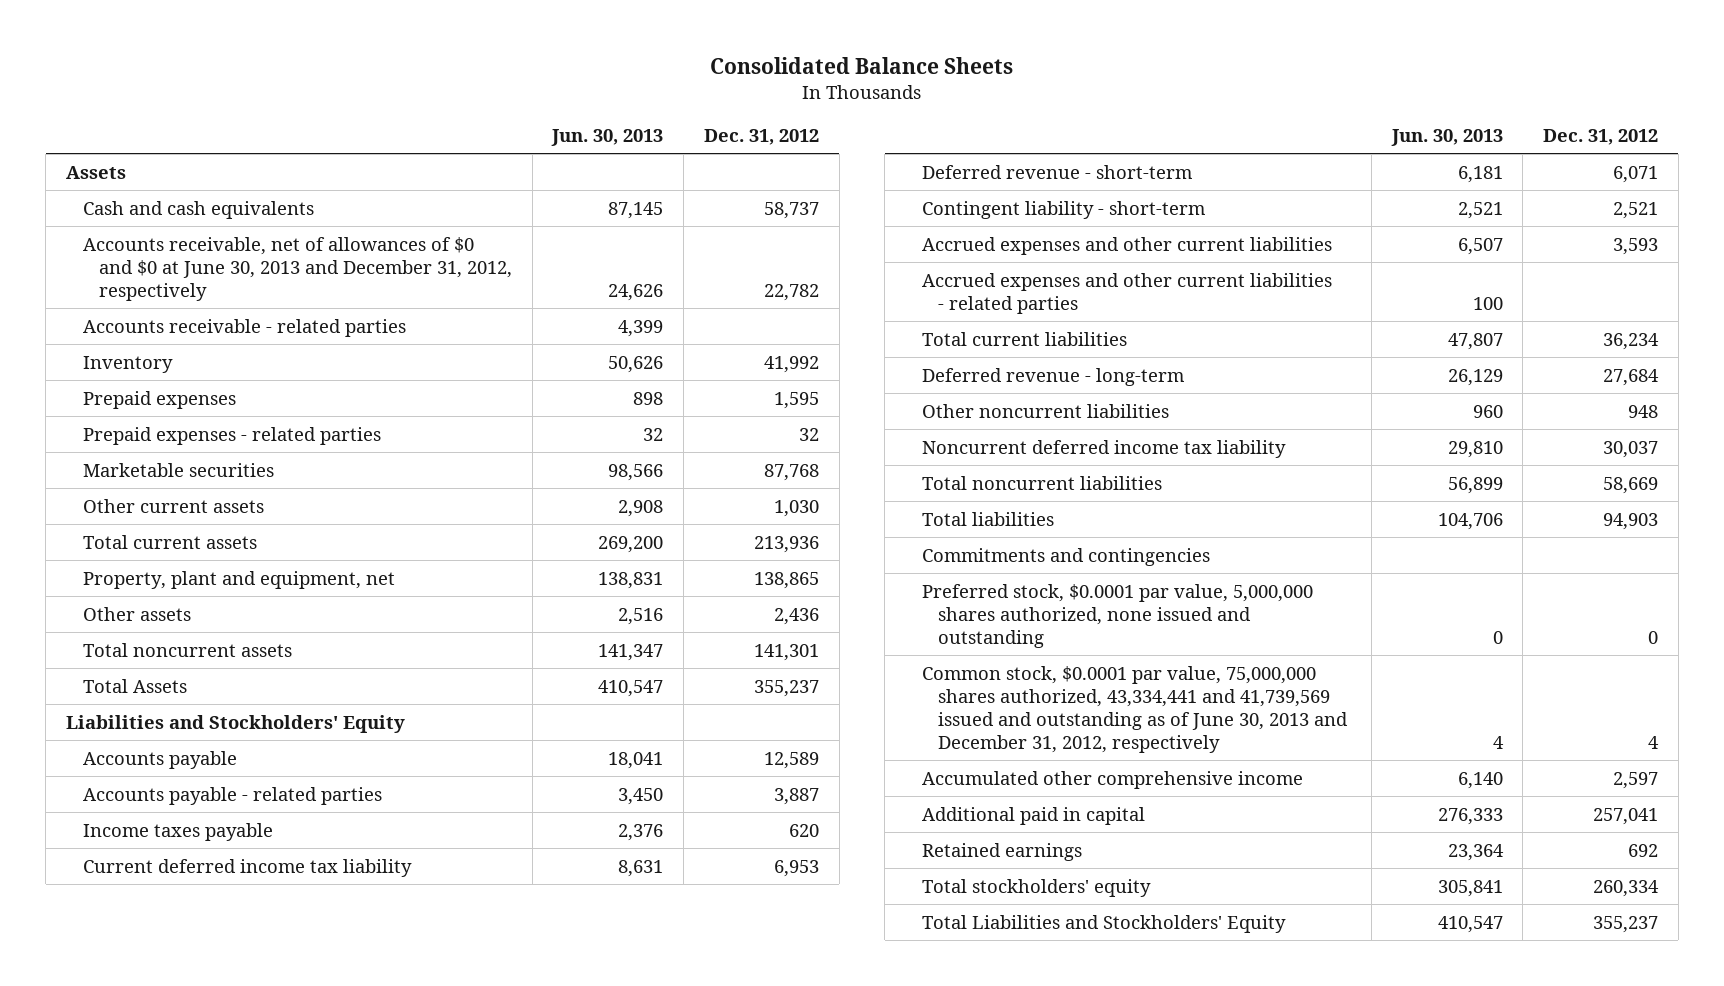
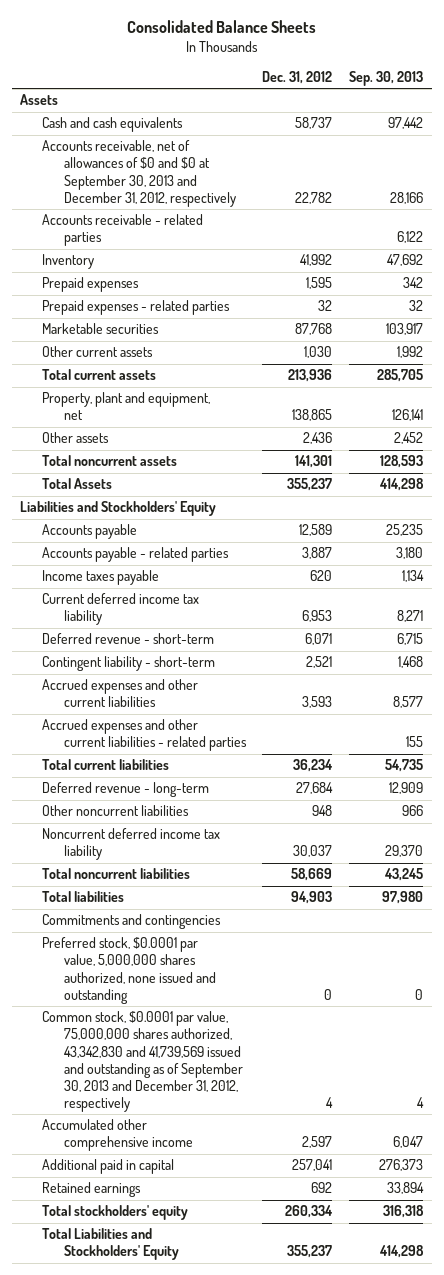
- | Jun. 30, 2013 | Dec. 31, 2012
+ | Dec. 31, 2012 | Sep. 30, 2013
- Accounts receivable, net of allowances of $0 and $0 at June 30, 2013 and December 31, 2012, respectively | 24,626 | 22,782
+ Accounts receivable, net of allowances of $0 and $0 at September 30, 2013 and December 31, 2012, respectively | 22,782 | 28,166
- Common stock, $0.0001 par value, 75,000,000 shares authorized, 43,334,441 and 41,739,569 issued and outstanding as of June 30, 2013 and December 31, 2012, respectively | 4 | 4
+ Common stock, $0.0001 par value, 75,000,000 shares authorized, 43,342,830 and 41,739,569 issued and outstanding as of September 30, 2013 and December 31, 2012, respectively | 4 | 4

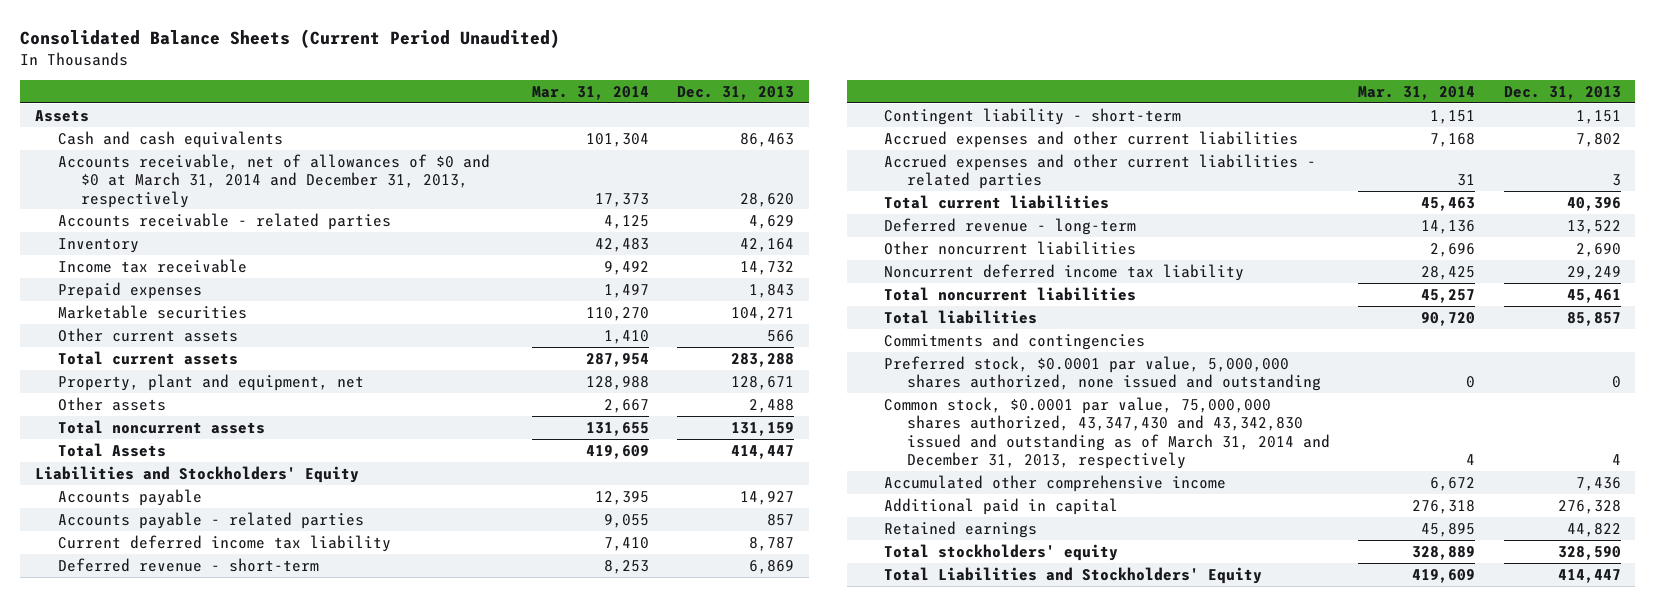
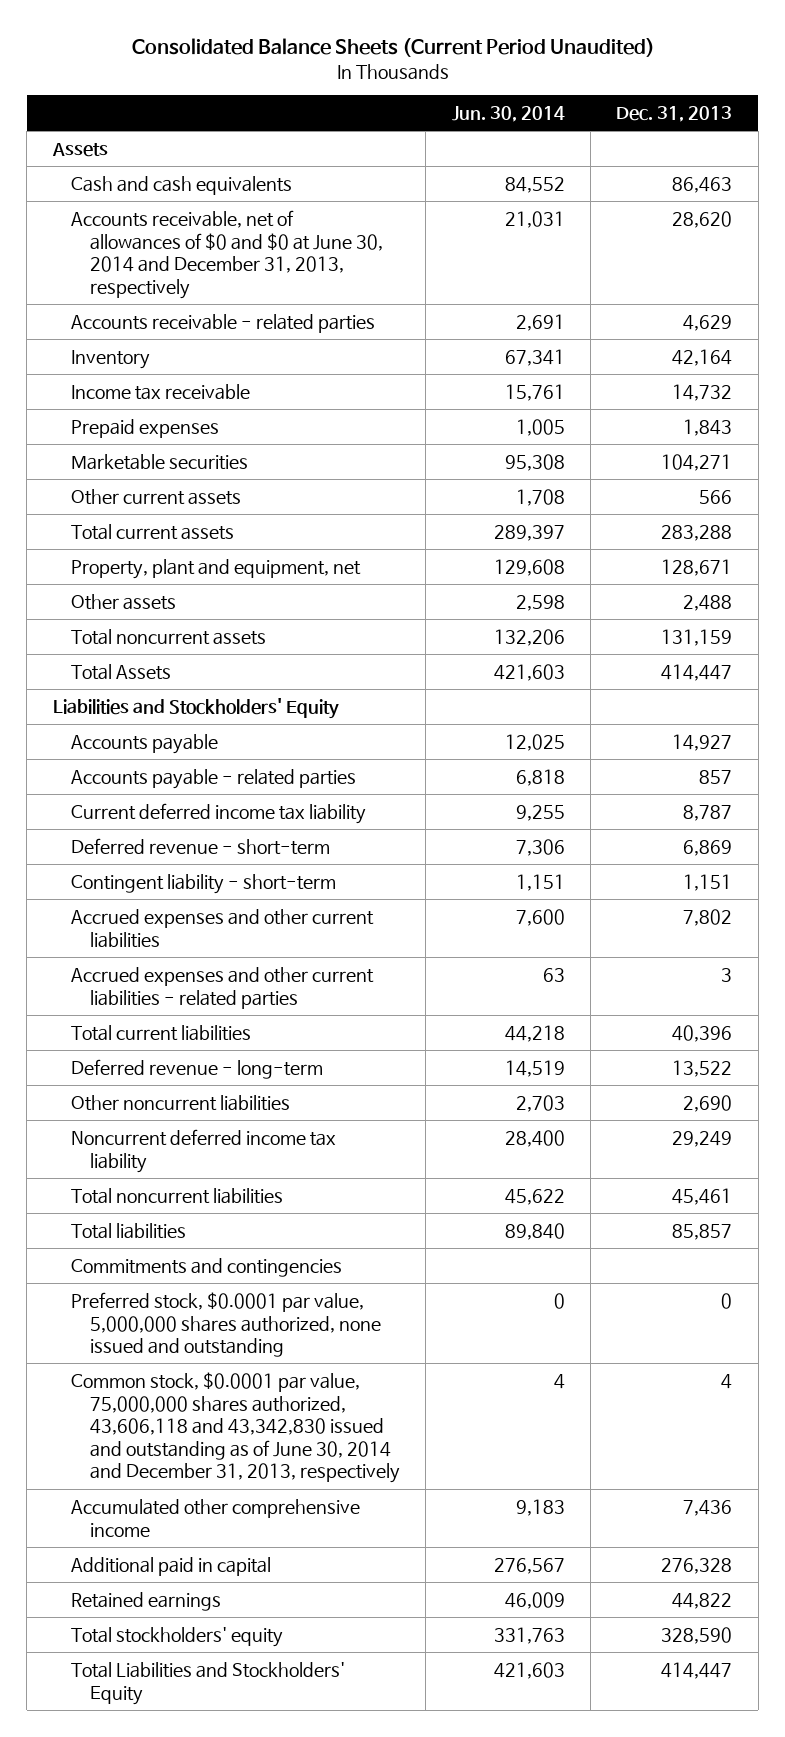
- | Mar. 31, 2014 | Dec. 31, 2013
+ | Jun. 30, 2014 | Dec. 31, 2013
- Accounts receivable, net of allowances of $0 and $0 at March 31, 2014 and December 31, 2013, respectively | 17,373 | 28,620
+ Accounts receivable, net of allowances of $0 and $0 at June 30, 2014 and December 31, 2013, respectively | 21,031 | 28,620
- Common stock, $0.0001 par value, 75,000,000 shares authorized, 43,347,430 and 43,342,830 issued and outstanding as of March 31, 2014 and December 31, 2013, respectively | 4 | 4
+ Common stock, $0.0001 par value, 75,000,000 shares authorized, 43,606,118 and 43,342,830 issued and outstanding as of June 30, 2014 and December 31, 2013, respectively | 4 | 4

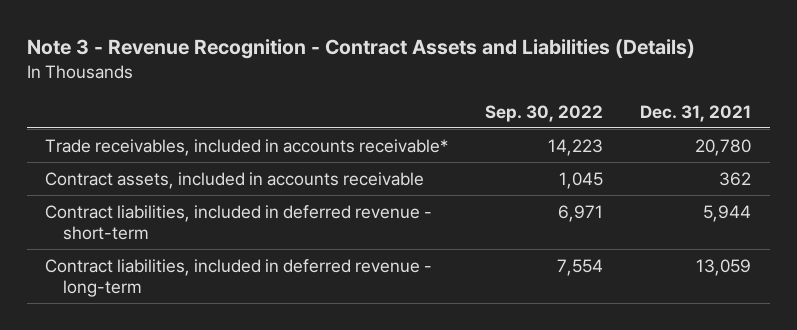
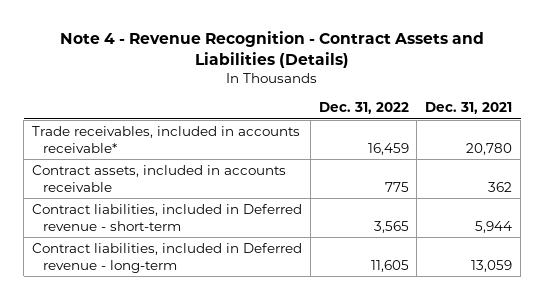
- Note 3 - Revenue Recognition - Contract Assets and Liabilities (Details)
+ Note 4 - Revenue Recognition - Contract Assets and Liabilities (Details)
- | Sep. 30, 2022 | Dec. 31, 2021
+ | Dec. 31, 2022 | Dec. 31, 2021
- Contract liabilities, included in deferred revenue - short-term | 6,971 | 5,944
- Contract liabilities, included in deferred revenue - long-term | 7,554 | 13,059
+ Contract liabilities, included in Deferred revenue - short-term | 3,565 | 5,944
+ Contract liabilities, included in Deferred revenue - long-term | 11,605 | 13,059

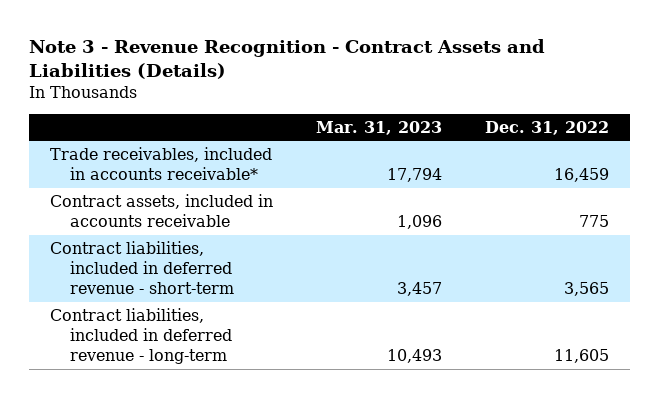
- Note 4 - Revenue Recognition - Contract Assets and Liabilities (Details)
+ Note 3 - Revenue Recognition - Contract Assets and Liabilities (Details)
- | Dec. 31, 2022 | Dec. 31, 2021
+ | Mar. 31, 2023 | Dec. 31, 2022
- Contract liabilities, included in Deferred revenue - short-term | 3,565 | 5,944
- Contract liabilities, included in Deferred revenue - long-term | 11,605 | 13,059
+ Contract liabilities, included in deferred revenue - short-term | 3,457 | 3,565
+ Contract liabilities, included in deferred revenue - long-term | 10,493 | 11,605

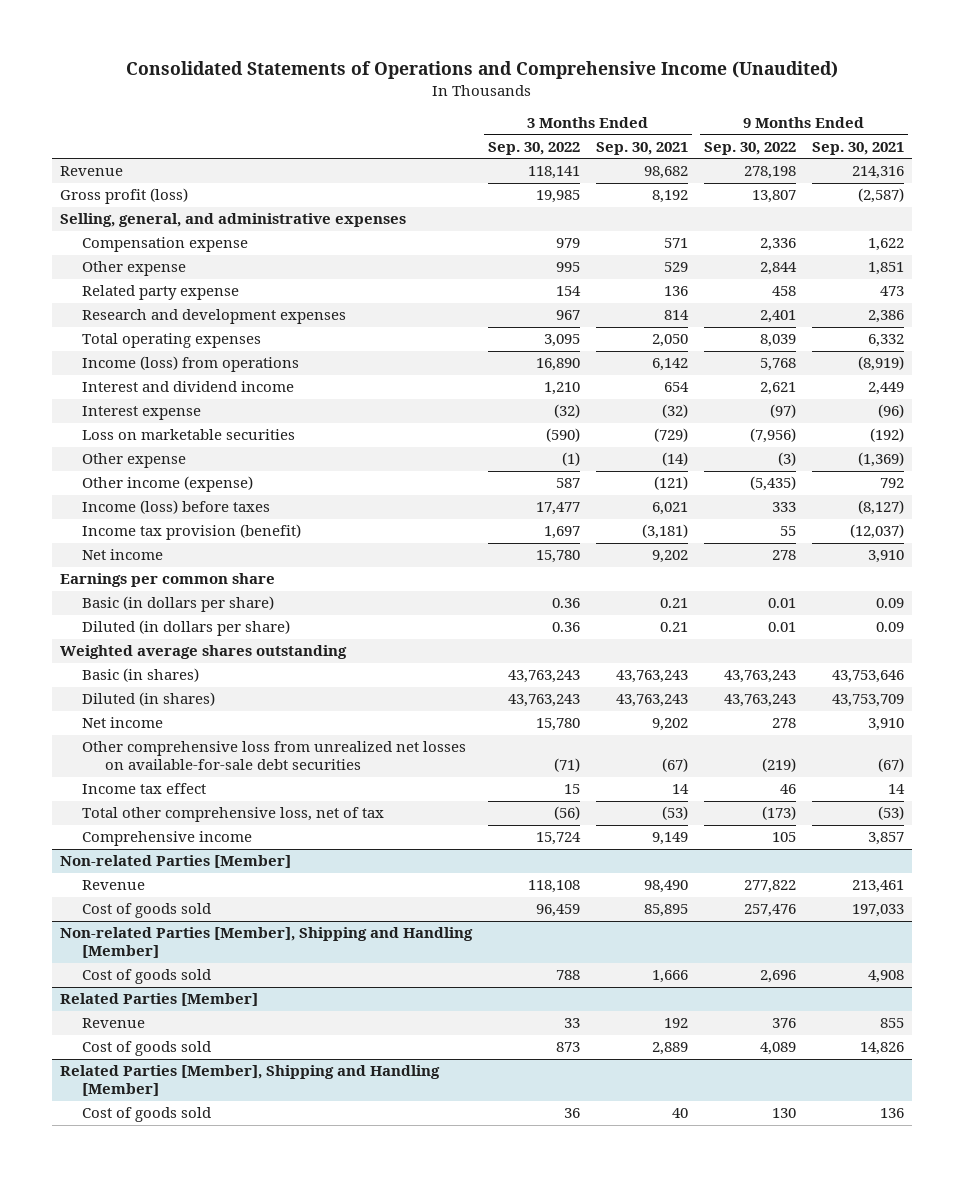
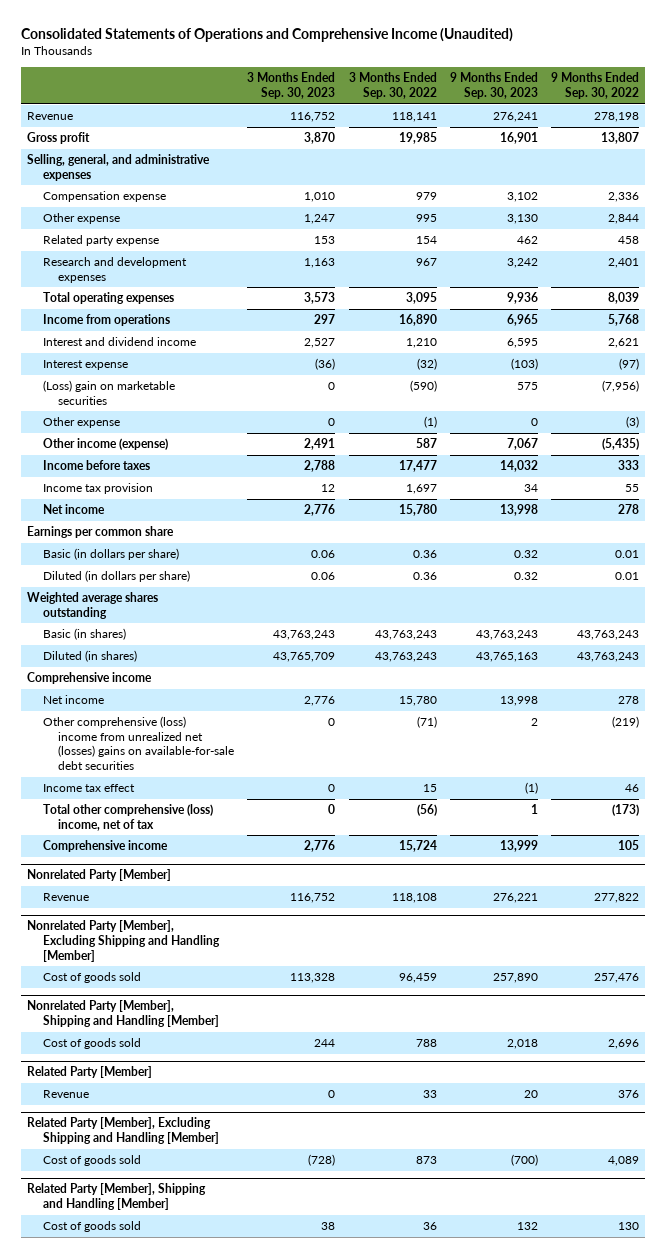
- | 3 Months Ended Sep. 30, 2022 | 3 Months Ended Sep. 30, 2021 | 9 Months Ended Sep. 30, 2022 | 9 Months Ended Sep. 30, 2021
+ | 3 Months Ended Sep. 30, 2023 | 3 Months Ended Sep. 30, 2022 | 9 Months Ended Sep. 30, 2023 | 9 Months Ended Sep. 30, 2022
- Gross profit (loss) | 19,985 | 8,192 | 13,807 | (2,587)
+ Gross profit | 3,870 | 19,985 | 16,901 | 13,807
- Income (loss) from operations | 16,890 | 6,142 | 5,768 | (8,919)
+ Income from operations | 297 | 16,890 | 6,965 | 5,768
- Loss on marketable securities | (590) | (729) | (7,956) | (192)
+ (Loss) gain on marketable securities | 0 | (590) | 575 | (7,956)
- Income (loss) before taxes | 17,477 | 6,021 | 333 | (8,127)
- Income tax provision (benefit) | 1,697 | (3,181) | 55 | (12,037)
+ Income before taxes | 2,788 | 17,477 | 14,032 | 333
+ Income tax provision | 12 | 1,697 | 34 | 55
+ Comprehensive income
- Other comprehensive loss from unrealized net losses on available-for-sale debt securities | (71) | (67) | (219) | (67)
+ Other comprehensive (loss) income from unrealized net (losses) gains on available-for-sale debt securities | 0 | (71) | 2 | (219)
- Total other comprehensive loss, net of tax | (56) | (53) | (173) | (53)
+ Total other comprehensive (loss) income, net of tax | 0 | (56) | 1 | (173)
- Non-related Parties [Member]
+ Nonrelated Party [Member]
+ Nonrelated Party [Member], Excluding Shipping and Handling [Member]
- Non-related Parties [Member], Shipping and Handling [Member]
+ Nonrelated Party [Member], Shipping and Handling [Member]
- Related Parties [Member]
+ Related Party [Member]
+ Related Party [Member], Excluding Shipping and Handling [Member]
- Related Parties [Member], Shipping and Handling [Member]
+ Related Party [Member], Shipping and Handling [Member]

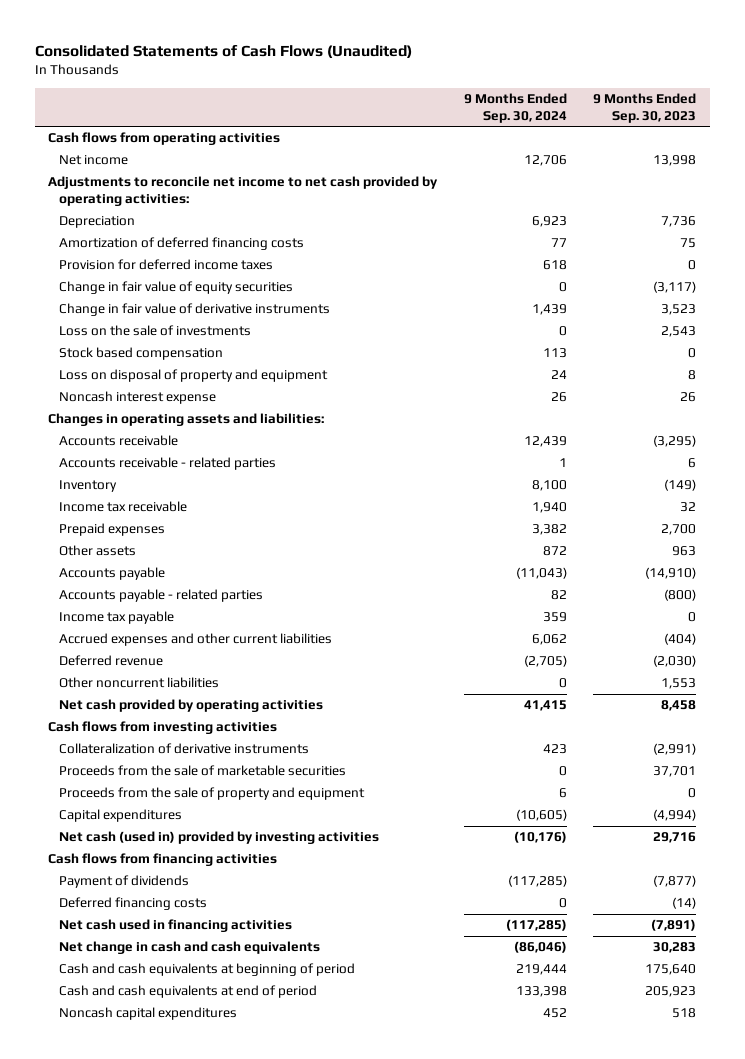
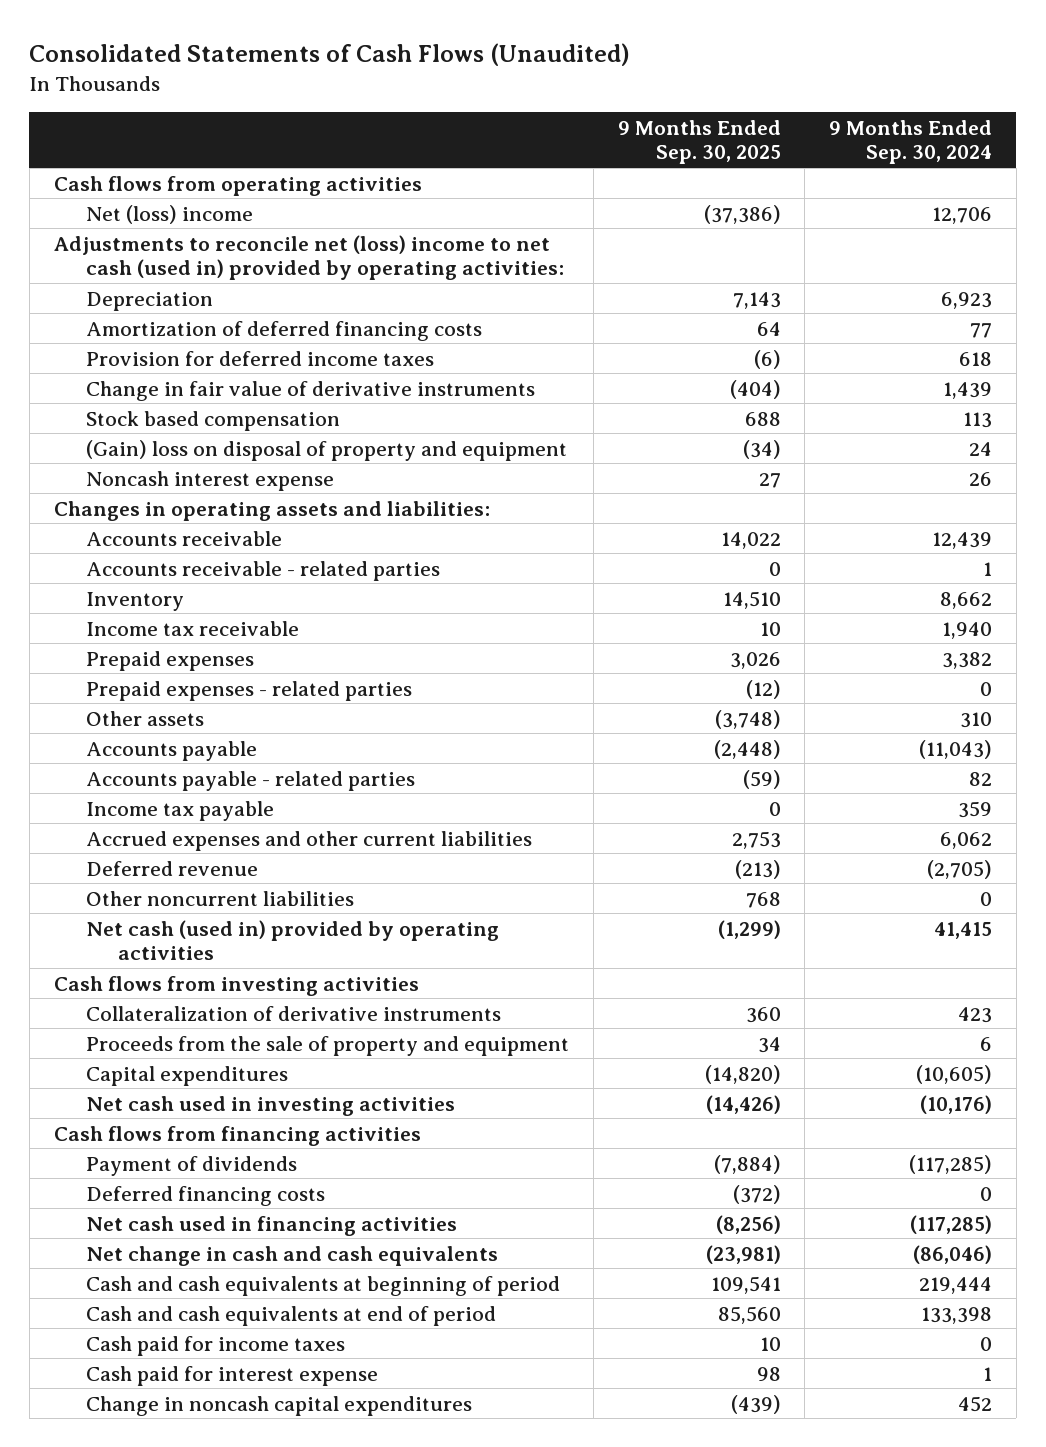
- | 9 Months Ended Sep. 30, 2024 | 9 Months Ended Sep. 30, 2023
+ | 9 Months Ended Sep. 30, 2025 | 9 Months Ended Sep. 30, 2024
- Net income | 12,706 | 13,998
- Adjustments to reconcile net income to net cash provided by operating activities:
+ Net (loss) income | (37,386) | 12,706
+ Adjustments to reconcile net (loss) income to net cash (used in) provided by operating activities:
- Change in fair value of equity securities | 0 | (3,117)
- Loss on the sale of investments | 0 | 2,543
- Loss on disposal of property and equipment | 24 | 8
+ (Gain) loss on disposal of property and equipment | (34) | 24
- Inventory | 8,100 | (149)
+ Inventory | 14,510 | 8,662
- Other assets | 872 | 963
+ Prepaid expenses - related parties | (12) | 0
+ Other assets | (3,748) | 310
- Net cash provided by operating activities | 41,415 | 8,458
+ Net cash (used in) provided by operating activities | (1,299) | 41,415
- Proceeds from the sale of marketable securities | 0 | 37,701
- Net cash (used in) provided by investing activities | (10,176) | 29,716
+ Net cash used in investing activities | (14,426) | (10,176)
- Noncash capital expenditures | 452 | 518
+ Cash paid for income taxes | 10 | 0
+ Cash paid for interest expense | 98 | 1
+ Change in noncash capital expenditures | (439) | 452

